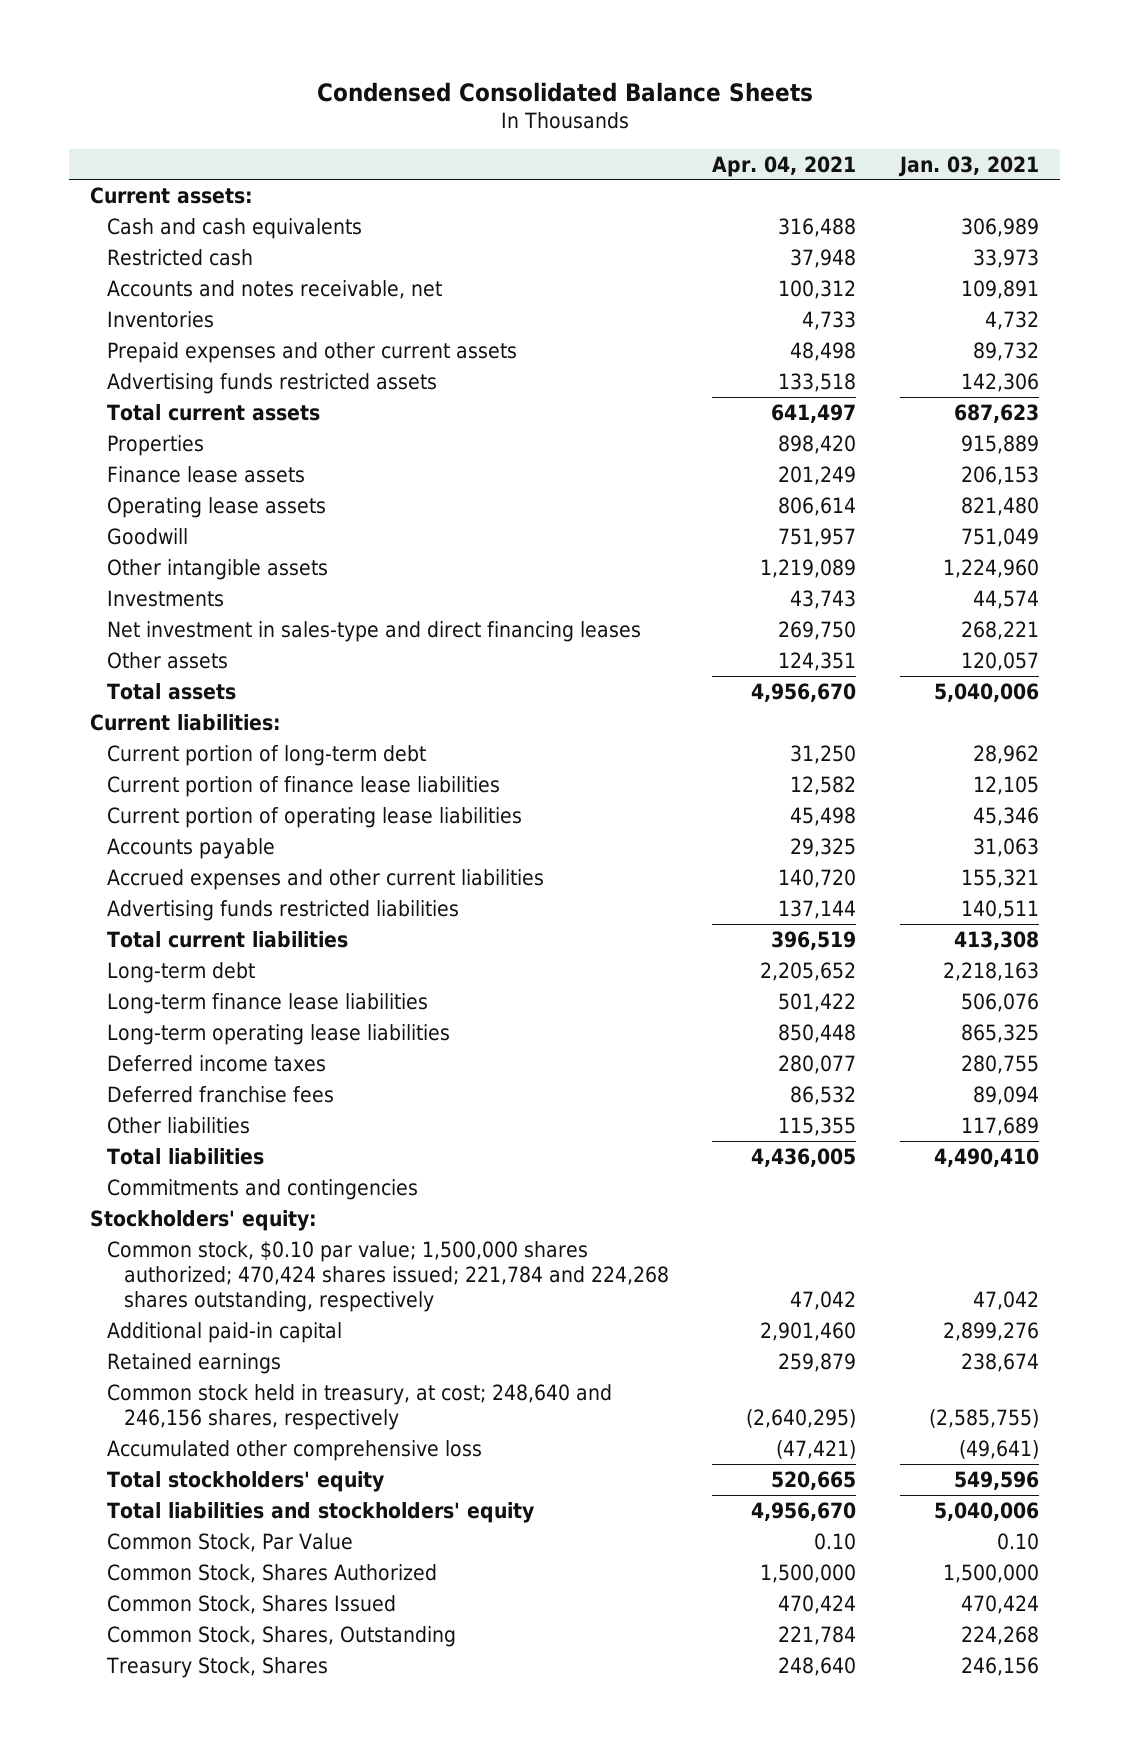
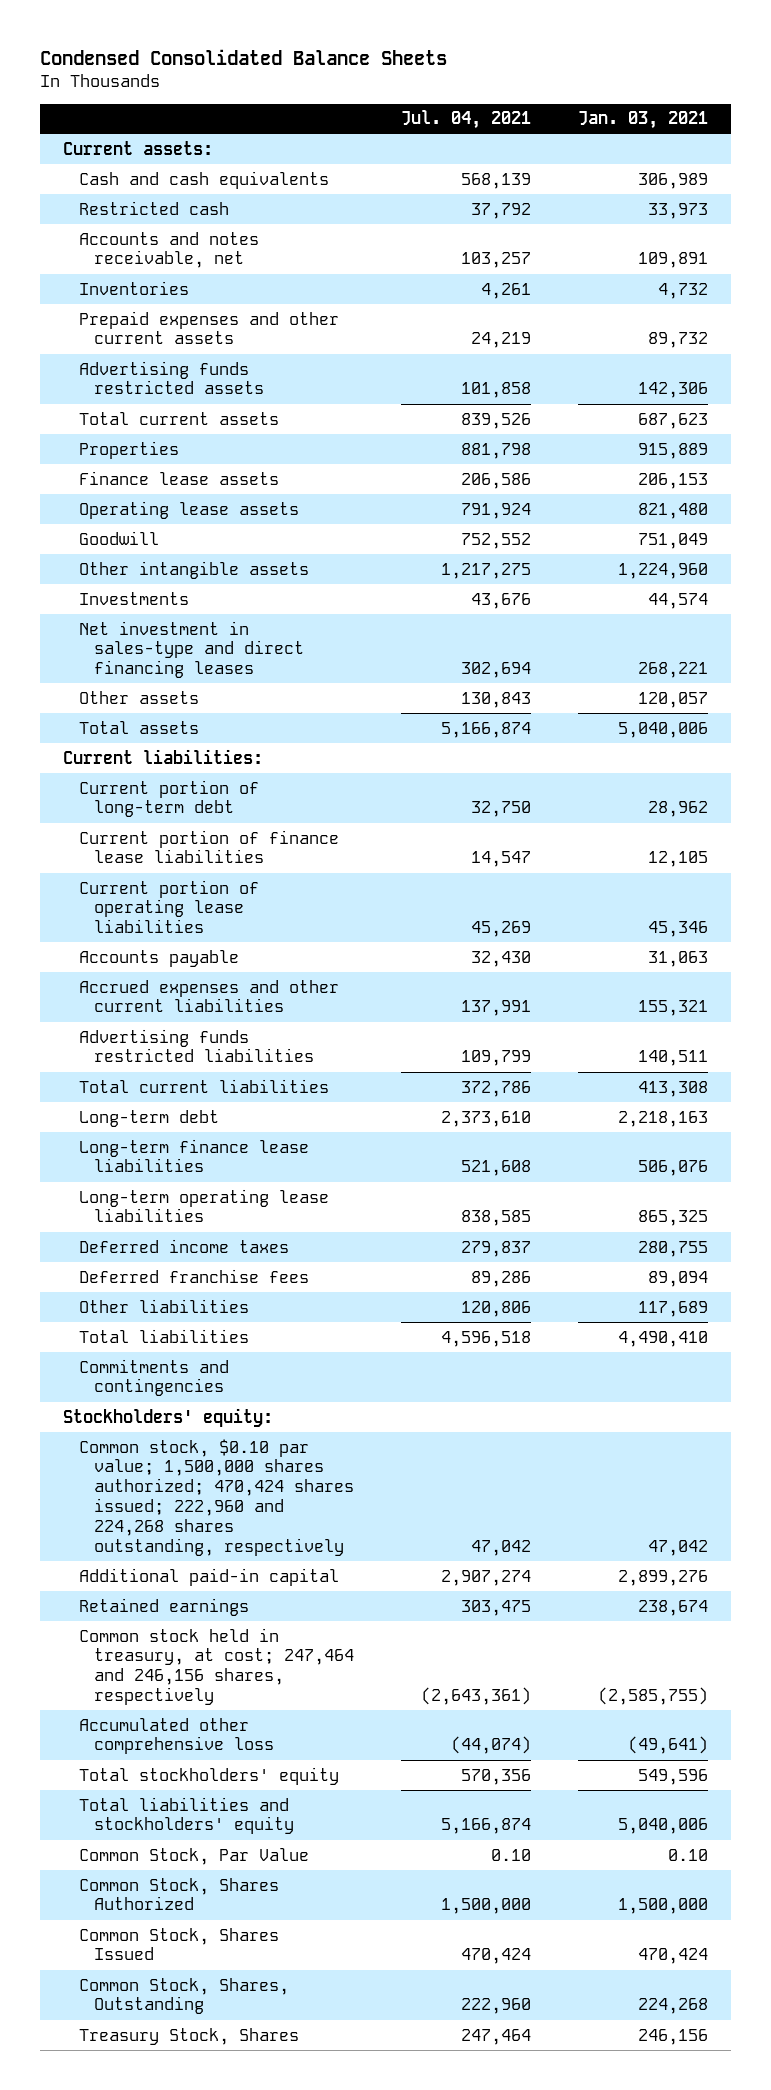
- | Apr. 04, 2021 | Jan. 03, 2021
+ | Jul. 04, 2021 | Jan. 03, 2021
- Common stock, $0.10 par value; 1,500,000 shares authorized; 470,424 shares issued; 221,784 and 224,268 shares outstanding, respectively | 47,042 | 47,042
+ Common stock, $0.10 par value; 1,500,000 shares authorized; 470,424 shares issued; 222,960 and 224,268 shares outstanding, respectively | 47,042 | 47,042
- Common stock held in treasury, at cost; 248,640 and 246,156 shares, respectively | (2,640,295) | (2,585,755)
+ Common stock held in treasury, at cost; 247,464 and 246,156 shares, respectively | (2,643,361) | (2,585,755)

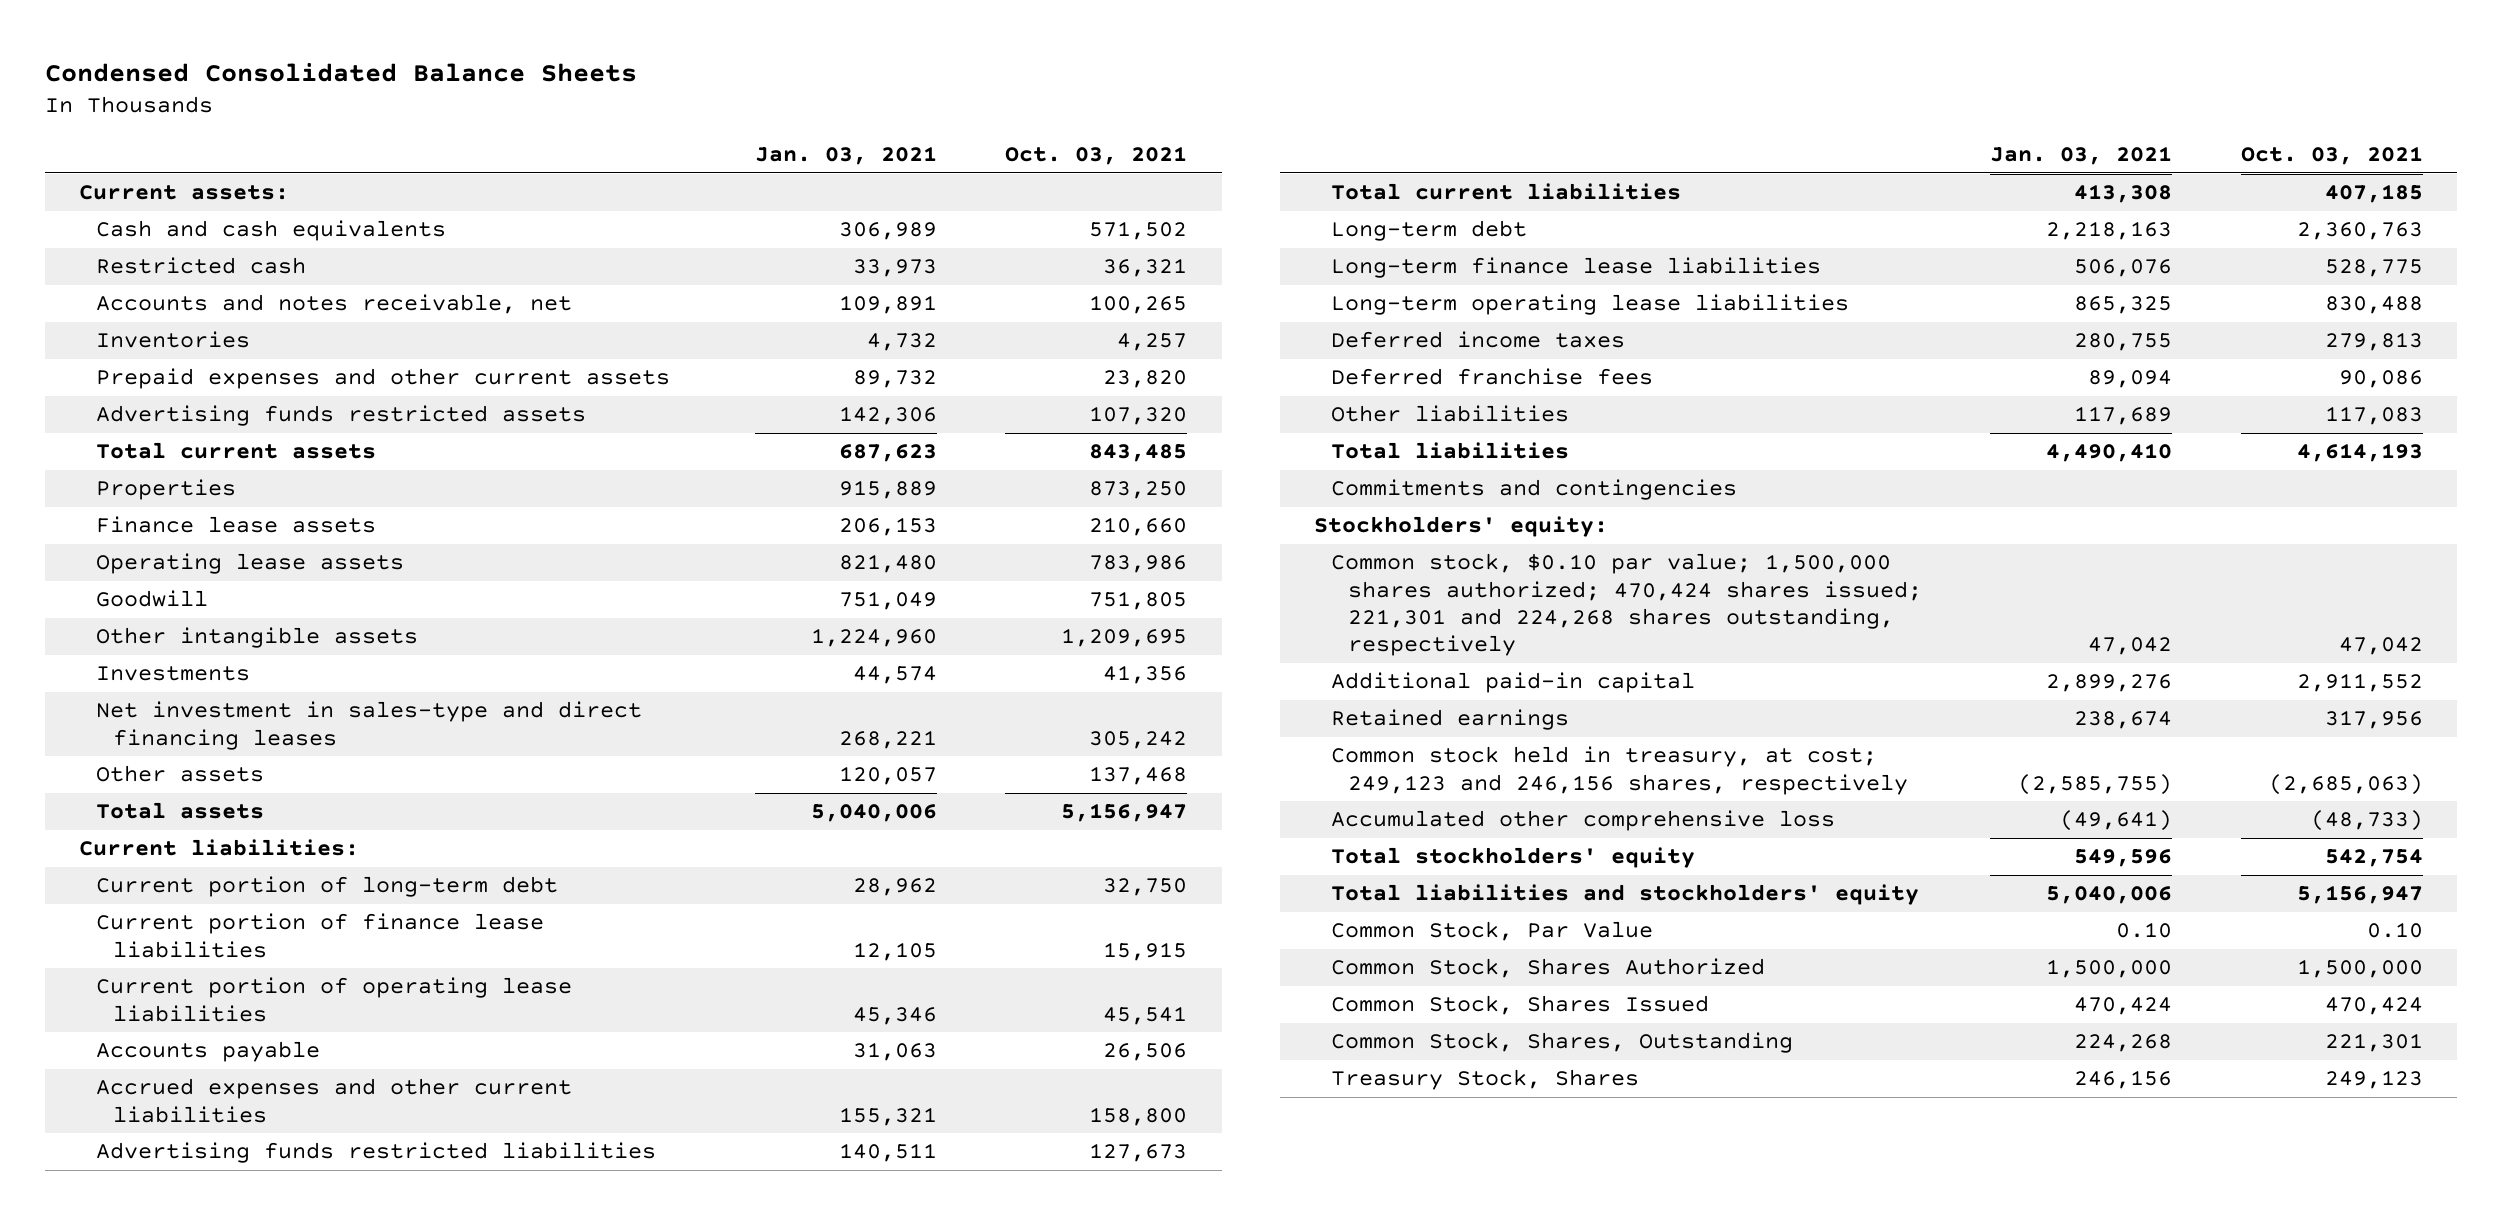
- | Jul. 04, 2021 | Jan. 03, 2021
+ | Jan. 03, 2021 | Oct. 03, 2021
- Common stock, $0.10 par value; 1,500,000 shares authorized; 470,424 shares issued; 222,960 and 224,268 shares outstanding, respectively | 47,042 | 47,042
+ Common stock, $0.10 par value; 1,500,000 shares authorized; 470,424 shares issued; 221,301 and 224,268 shares outstanding, respectively | 47,042 | 47,042
- Common stock held in treasury, at cost; 247,464 and 246,156 shares, respectively | (2,643,361) | (2,585,755)
+ Common stock held in treasury, at cost; 249,123 and 246,156 shares, respectively | (2,585,755) | (2,685,063)

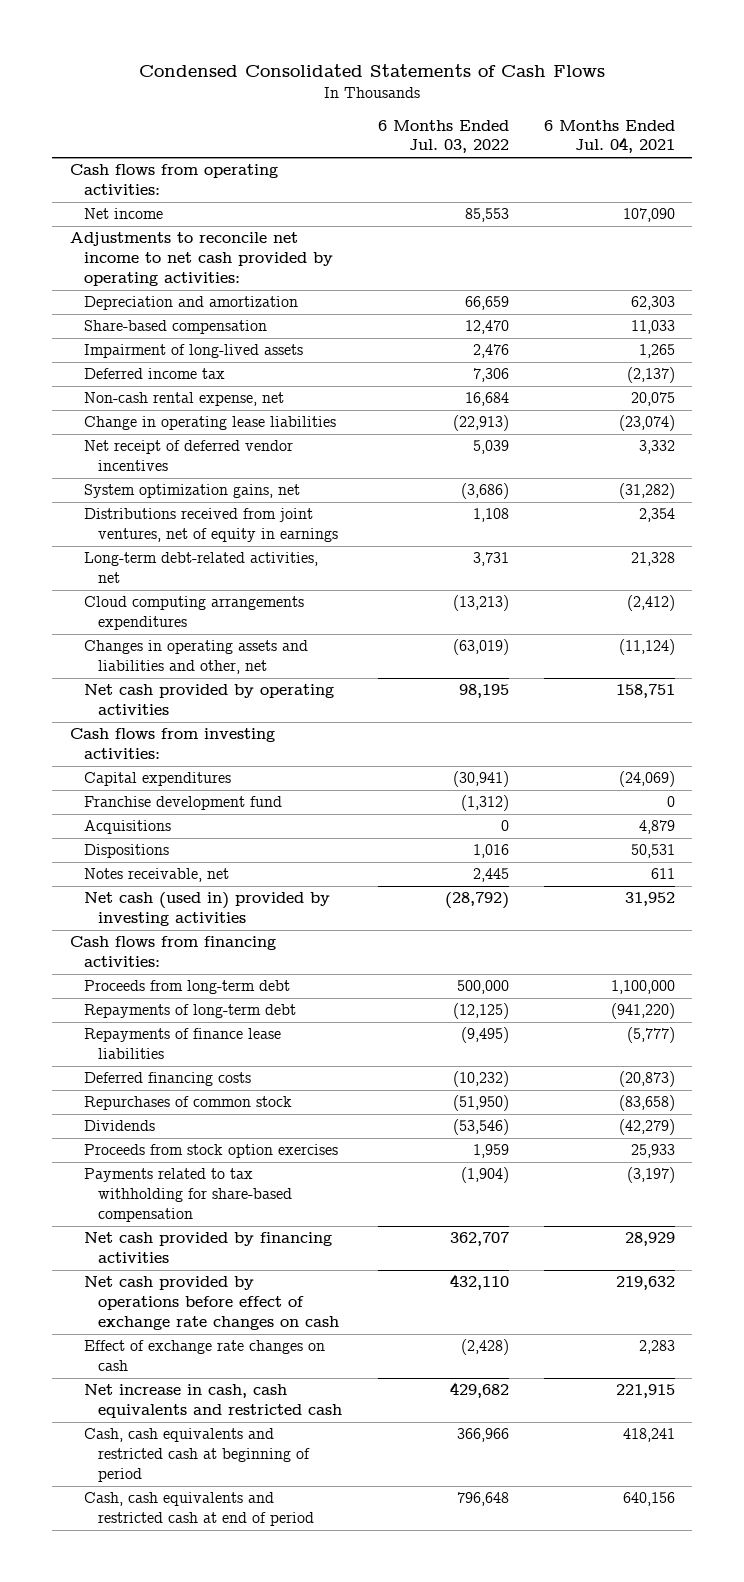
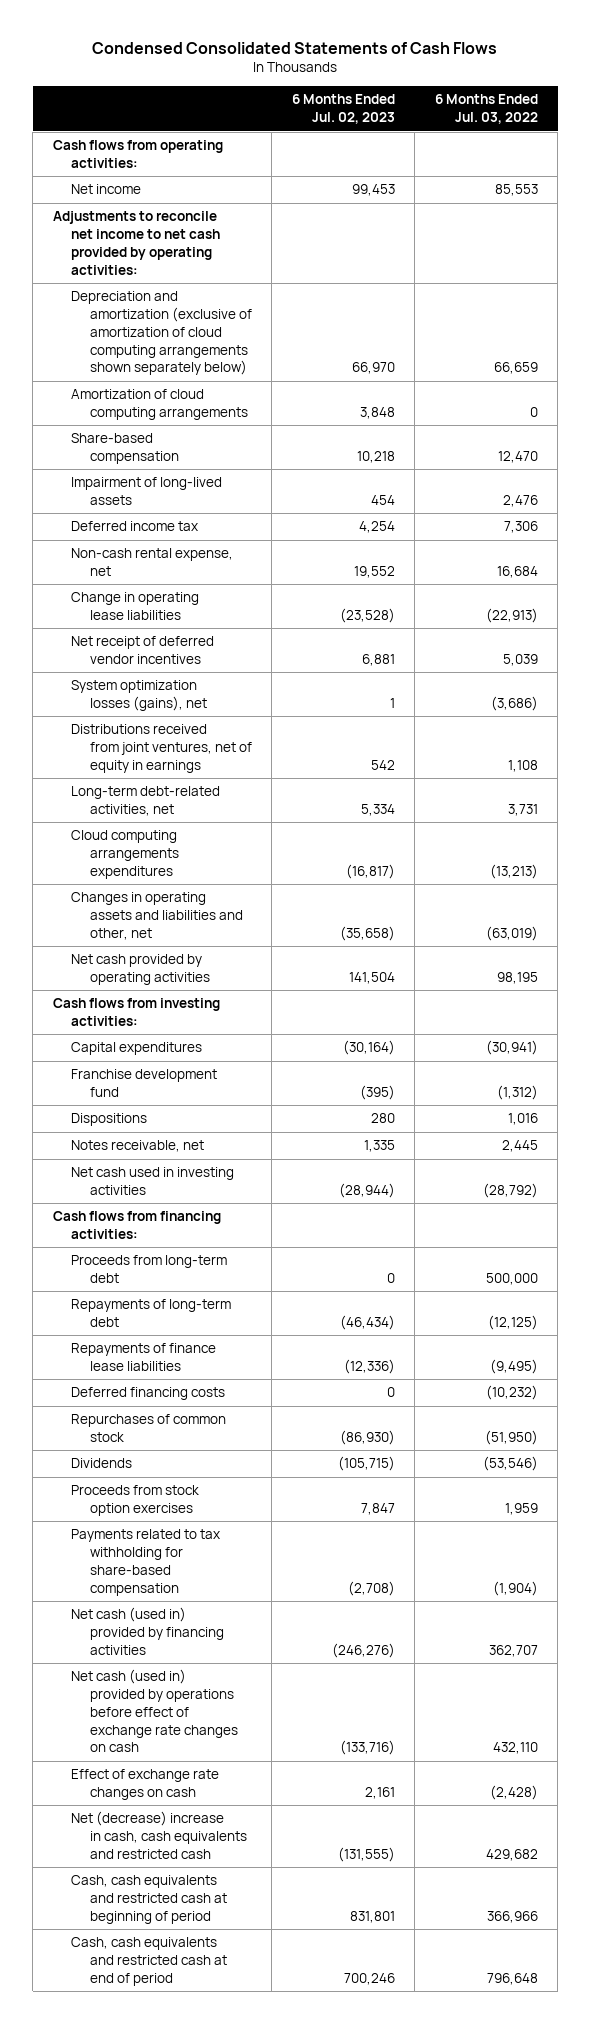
- | 6 Months Ended Jul. 03, 2022 | 6 Months Ended Jul. 04, 2021
+ | 6 Months Ended Jul. 02, 2023 | 6 Months Ended Jul. 03, 2022
- Depreciation and amortization | 66,659 | 62,303
+ Depreciation and amortization (exclusive of amortization of cloud computing arrangements shown separately below) | 66,970 | 66,659
+ Amortization of cloud computing arrangements | 3,848 | 0
- System optimization gains, net | (3,686) | (31,282)
+ System optimization losses (gains), net | 1 | (3,686)
- Acquisitions | 0 | 4,879
- Net cash (used in) provided by investing activities | (28,792) | 31,952
+ Net cash used in investing activities | (28,944) | (28,792)
- Net cash provided by financing activities | 362,707 | 28,929
- Net cash provided by operations before effect of exchange rate changes on cash | 432,110 | 219,632
+ Net cash (used in) provided by financing activities | (246,276) | 362,707
+ Net cash (used in) provided by operations before effect of exchange rate changes on cash | (133,716) | 432,110
- Net increase in cash, cash equivalents and restricted cash | 429,682 | 221,915
+ Net (decrease) increase in cash, cash equivalents and restricted cash | (131,555) | 429,682

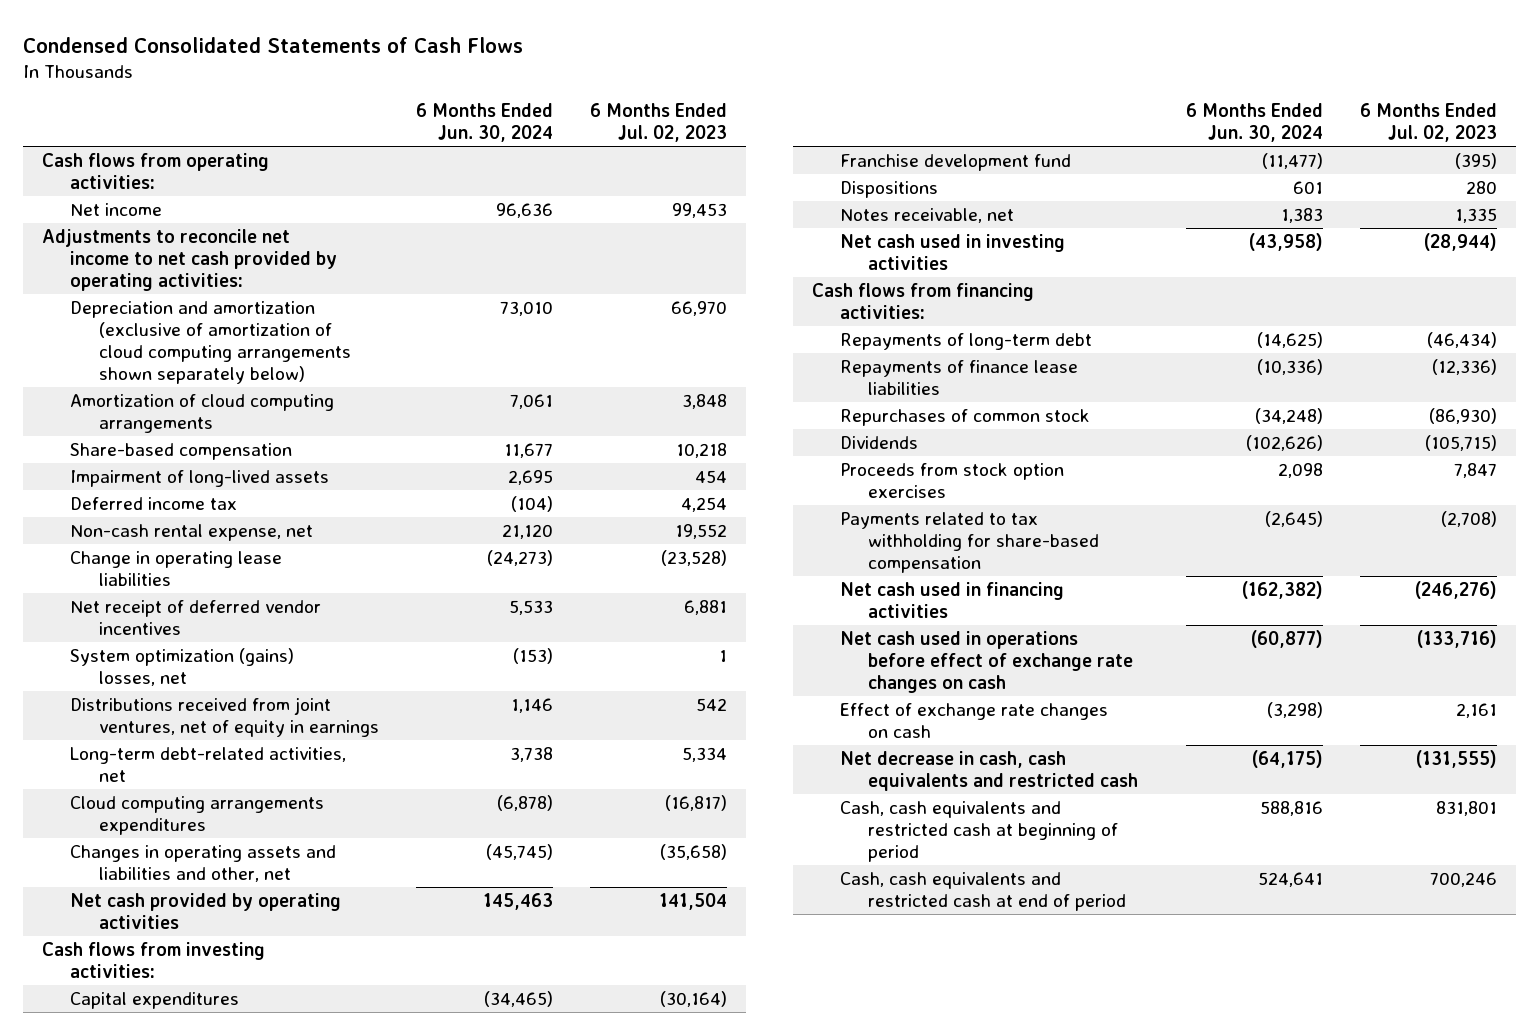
- | 6 Months Ended Jul. 02, 2023 | 6 Months Ended Jul. 03, 2022
+ | 6 Months Ended Jun. 30, 2024 | 6 Months Ended Jul. 02, 2023
- System optimization losses (gains), net | 1 | (3,686)
+ System optimization (gains) losses, net | (153) | 1
- Proceeds from long-term debt | 0 | 500,000
- Deferred financing costs | 0 | (10,232)
- Net cash (used in) provided by financing activities | (246,276) | 362,707
- Net cash (used in) provided by operations before effect of exchange rate changes on cash | (133,716) | 432,110
+ Net cash used in financing activities | (162,382) | (246,276)
+ Net cash used in operations before effect of exchange rate changes on cash | (60,877) | (133,716)
- Net (decrease) increase in cash, cash equivalents and restricted cash | (131,555) | 429,682
+ Net decrease in cash, cash equivalents and restricted cash | (64,175) | (131,555)

